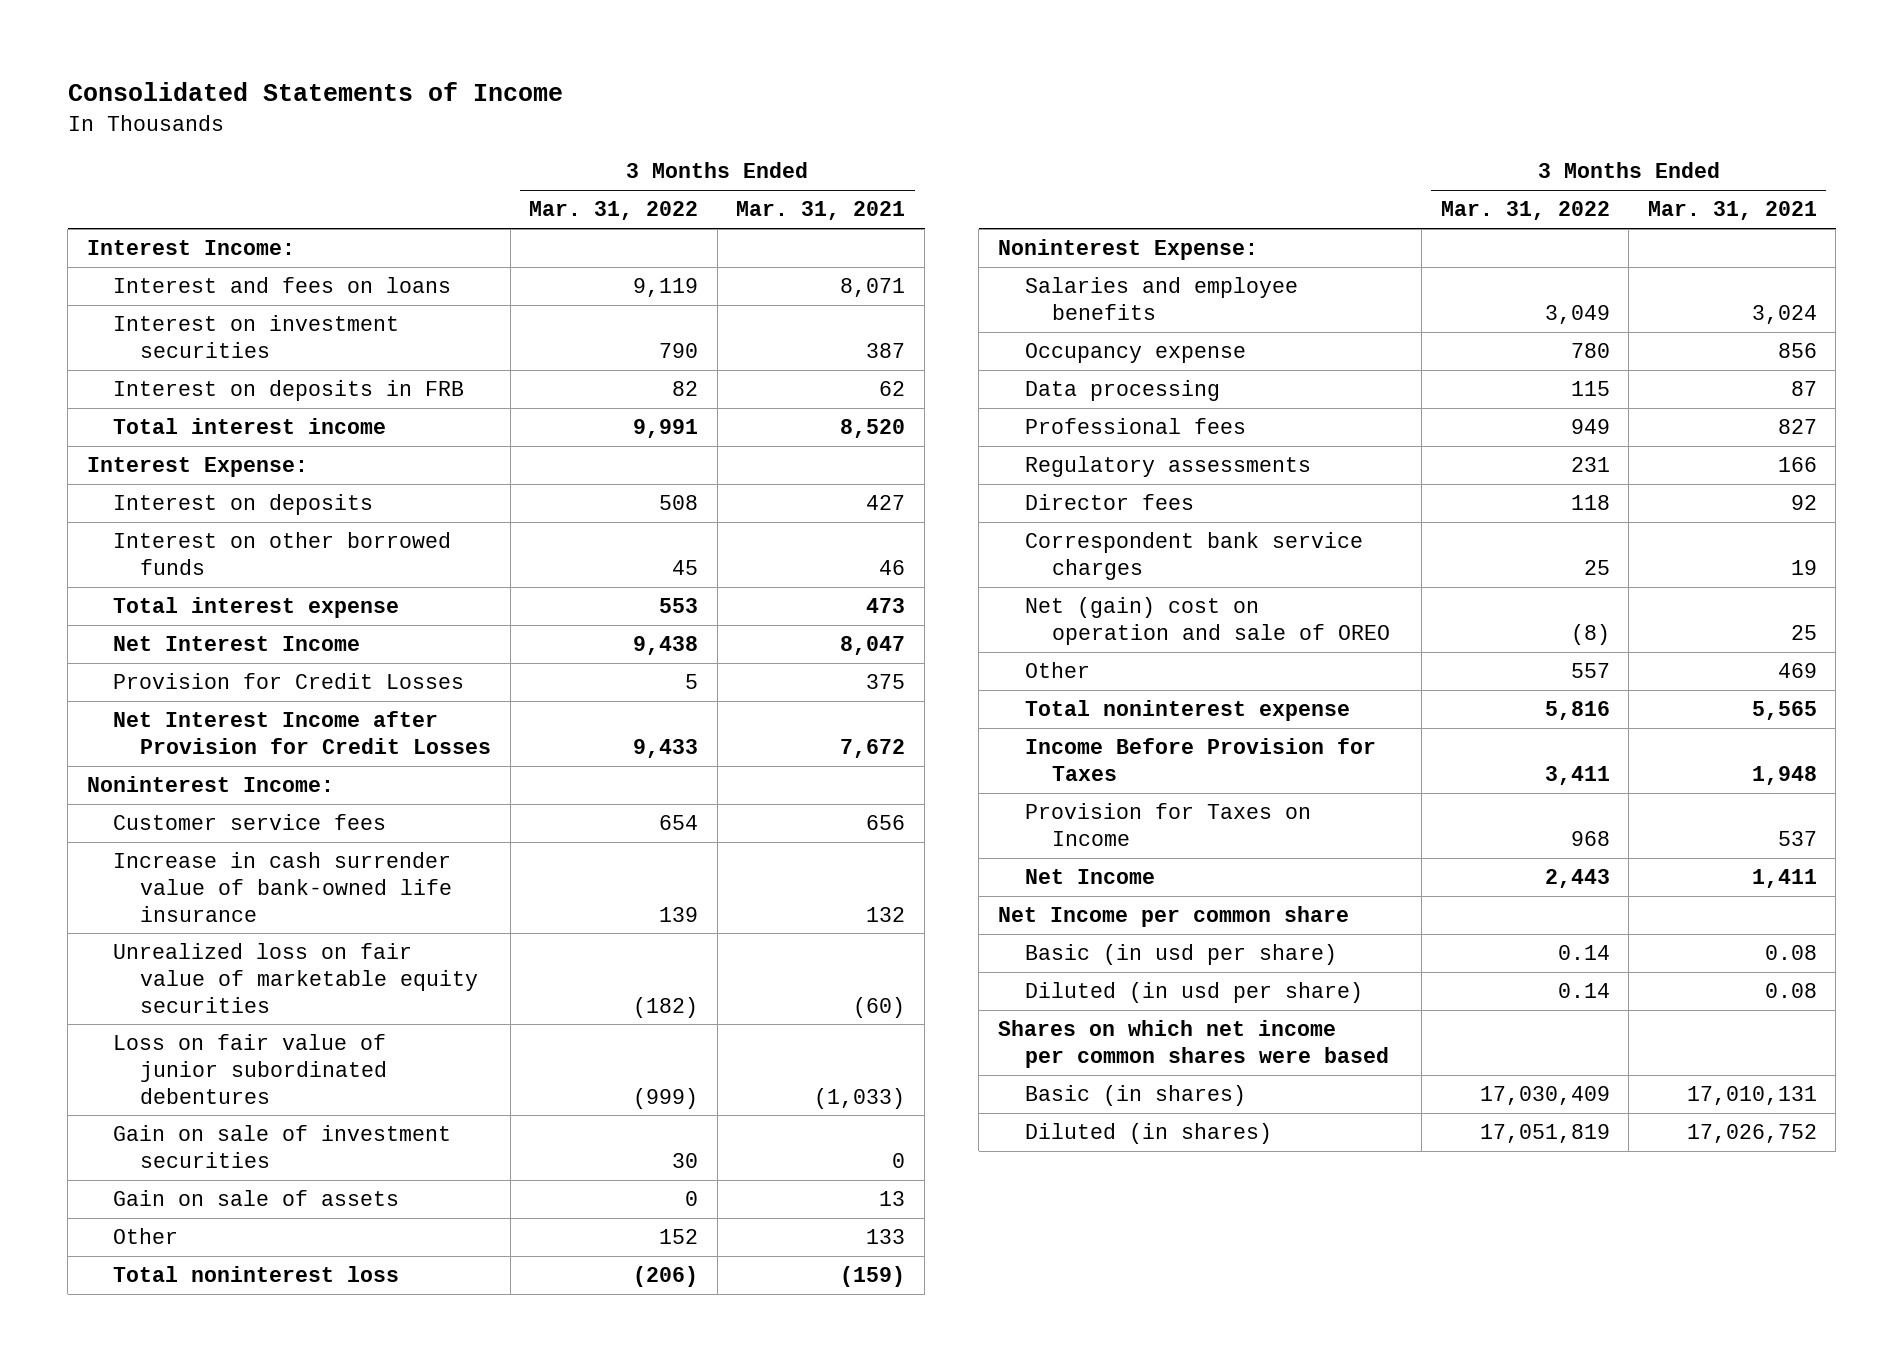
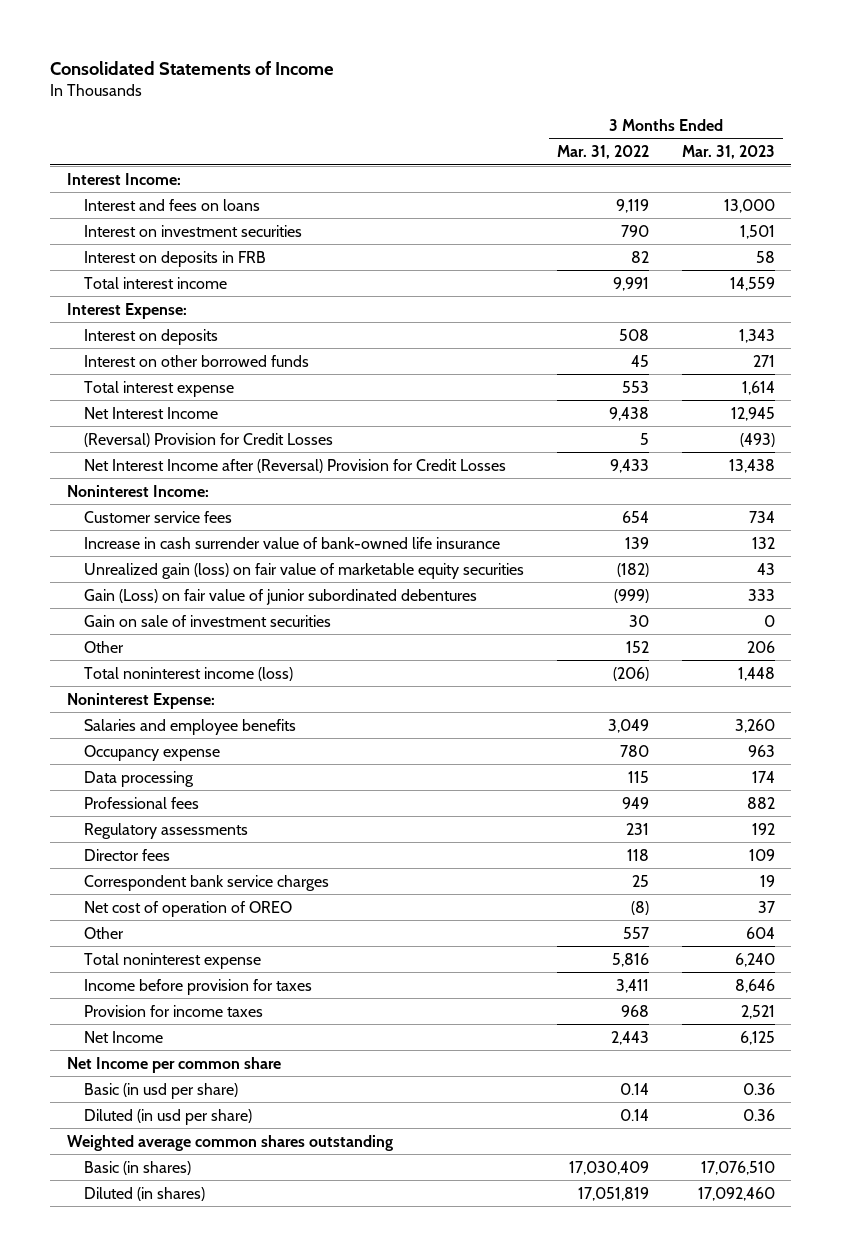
- | 3 Months Ended Mar. 31, 2022 | 3 Months Ended Mar. 31, 2021
+ | 3 Months Ended Mar. 31, 2022 | 3 Months Ended Mar. 31, 2023
- Provision for Credit Losses | 5 | 375
- Net Interest Income after Provision for Credit Losses | 9,433 | 7,672
+ (Reversal) Provision for Credit Losses | 5 | (493)
+ Net Interest Income after (Reversal) Provision for Credit Losses | 9,433 | 13,438
- Unrealized loss on fair value of marketable equity securities | (182) | (60)
- Loss on fair value of junior subordinated debentures | (999) | (1,033)
+ Unrealized gain (loss) on fair value of marketable equity securities | (182) | 43
+ Gain (Loss) on fair value of junior subordinated debentures | (999) | 333
- Gain on sale of assets | 0 | 13
- Total noninterest loss | (206) | (159)
+ Total noninterest income (loss) | (206) | 1,448
- Net (gain) cost on operation and sale of OREO | (8) | 25
+ Net cost of operation of OREO | (8) | 37
- Income Before Provision for Taxes | 3,411 | 1,948
- Provision for Taxes on Income | 968 | 537
+ Income before provision for taxes | 3,411 | 8,646
+ Provision for income taxes | 968 | 2,521
- Shares on which net income per common shares were based
+ Weighted average common shares outstanding

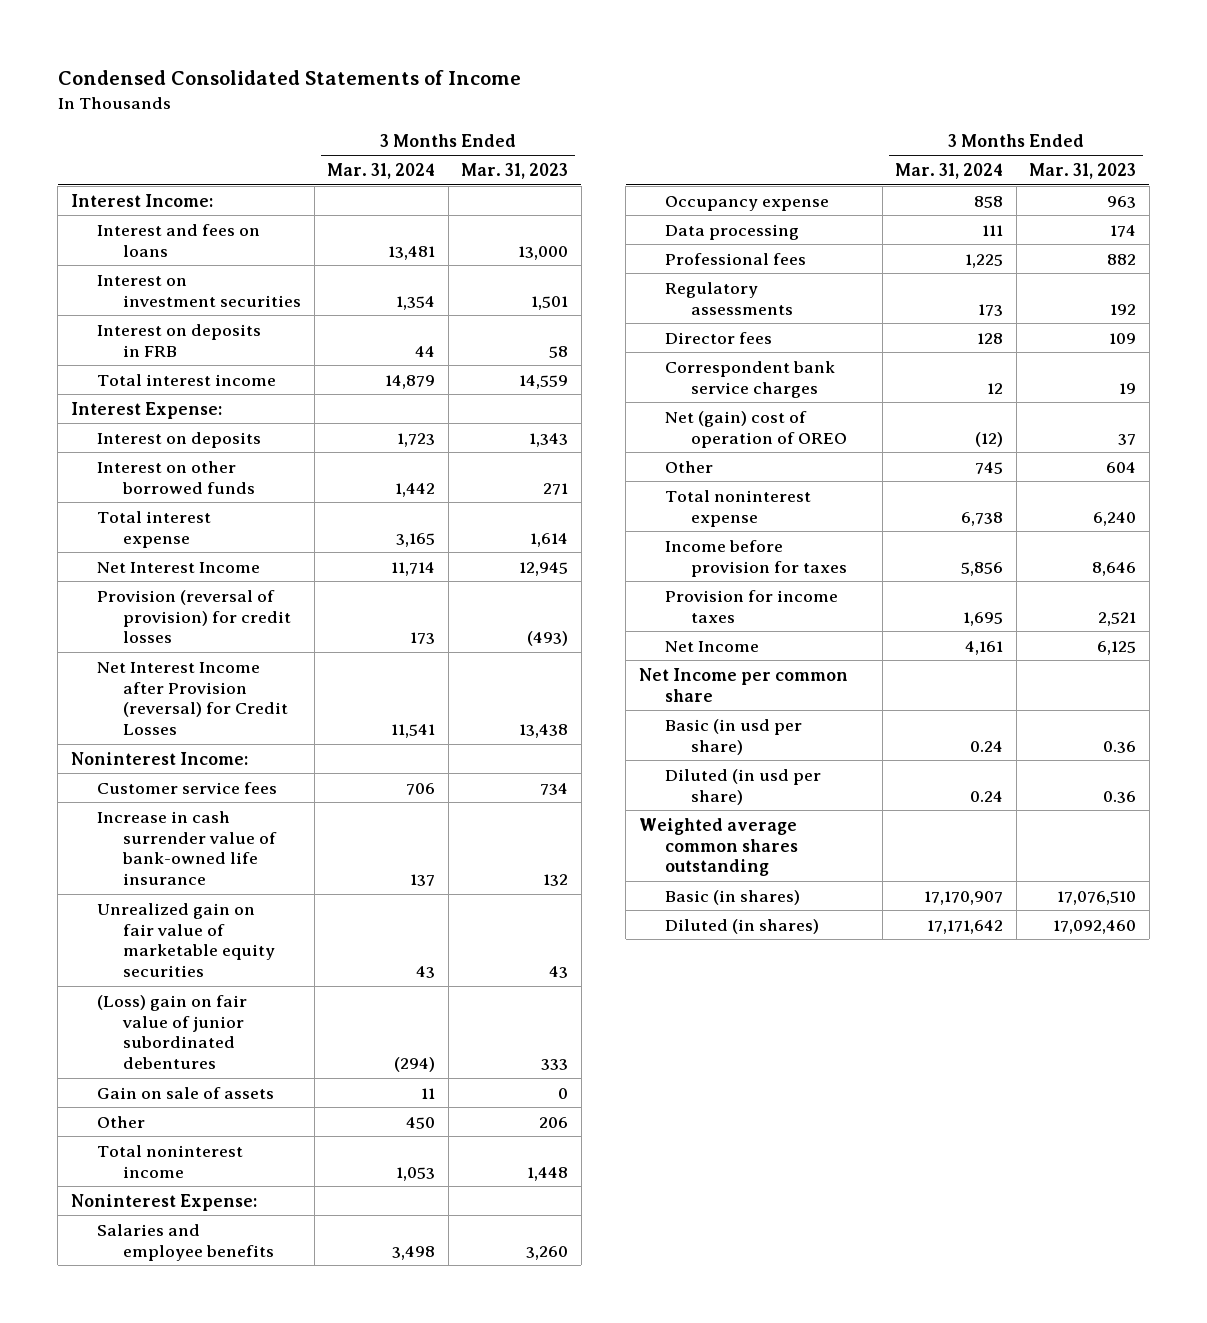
- Consolidated Statements of Income
+ Condensed Consolidated Statements of Income
- | 3 Months Ended Mar. 31, 2022 | 3 Months Ended Mar. 31, 2023
+ | 3 Months Ended Mar. 31, 2024 | 3 Months Ended Mar. 31, 2023
- (Reversal) Provision for Credit Losses | 5 | (493)
- Net Interest Income after (Reversal) Provision for Credit Losses | 9,433 | 13,438
+ Provision (reversal of provision) for credit losses | 173 | (493)
+ Net Interest Income after Provision (reversal) for Credit Losses | 11,541 | 13,438
- Unrealized gain (loss) on fair value of marketable equity securities | (182) | 43
- Gain (Loss) on fair value of junior subordinated debentures | (999) | 333
- Gain on sale of investment securities | 30 | 0
+ Unrealized gain on fair value of marketable equity securities | 43 | 43
+ (Loss) gain on fair value of junior subordinated debentures | (294) | 333
+ Gain on sale of assets | 11 | 0
- Total noninterest income (loss) | (206) | 1,448
+ Total noninterest income | 1,053 | 1,448
- Net cost of operation of OREO | (8) | 37
+ Net (gain) cost of operation of OREO | (12) | 37

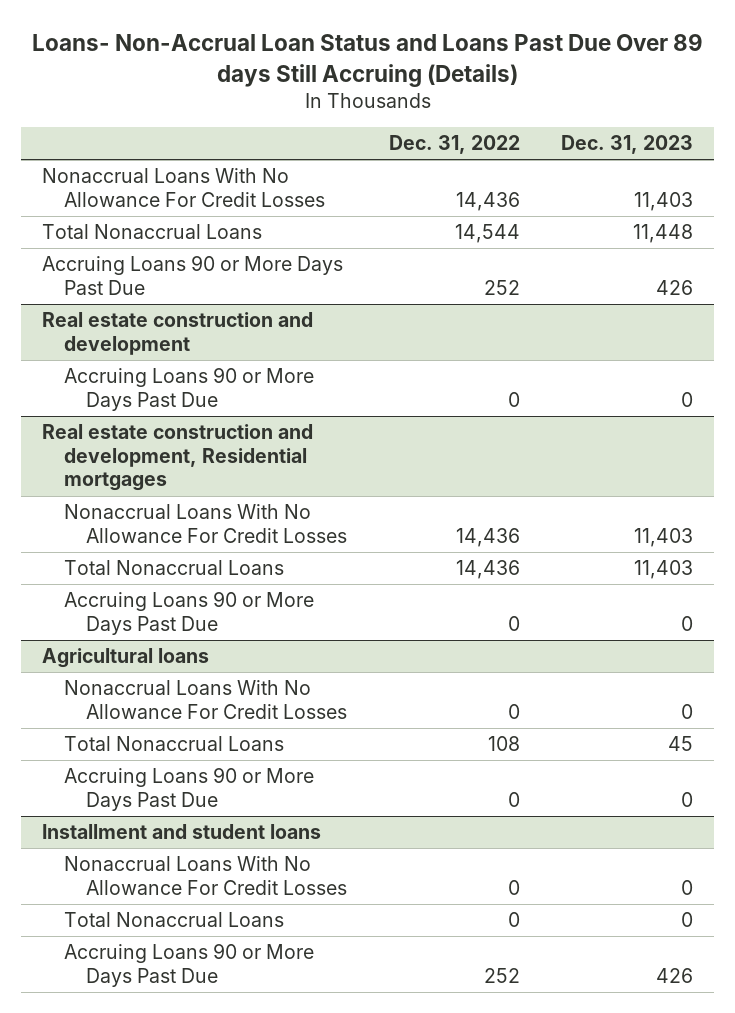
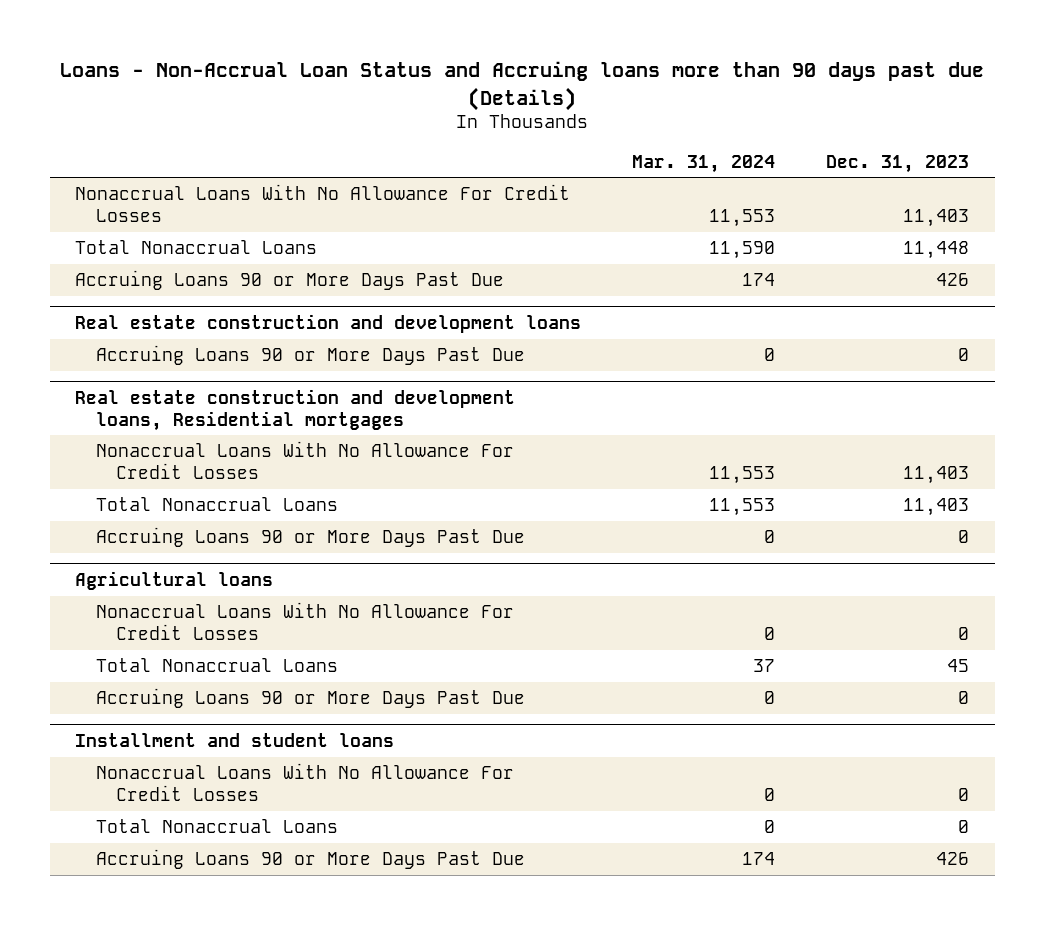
- Loans- Non-Accrual Loan Status and Loans Past Due Over 89 days Still Accruing (Details)
+ Loans - Non-Accrual Loan Status and Accruing loans more than 90 days past due (Details)
- | Dec. 31, 2022 | Dec. 31, 2023
+ | Mar. 31, 2024 | Dec. 31, 2023
- Real estate construction and development
+ Real estate construction and development loans
- Real estate construction and development, Residential mortgages
+ Real estate construction and development loans, Residential mortgages

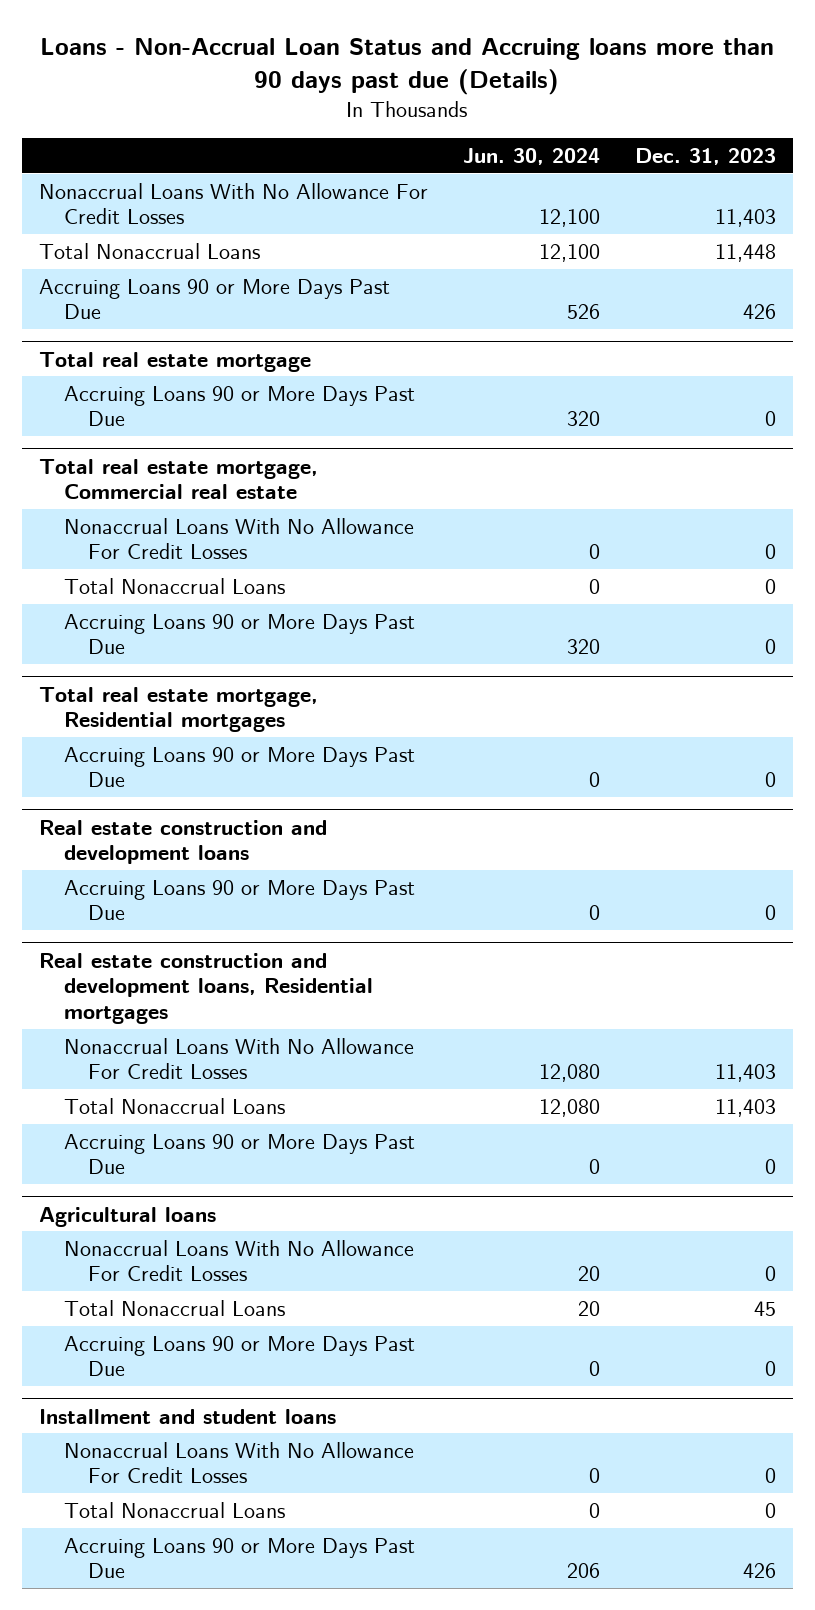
- | Mar. 31, 2024 | Dec. 31, 2023
+ | Jun. 30, 2024 | Dec. 31, 2023
+ Total real estate mortgage
+ Accruing Loans 90 or More Days Past Due | 320 | 0
+ Total real estate mortgage, Commercial real estate
+ Nonaccrual Loans With No Allowance For Credit Losses | 0 | 0
+ Total Nonaccrual Loans | 0 | 0
+ Accruing Loans 90 or More Days Past Due | 320 | 0
+ Total real estate mortgage, Residential mortgages
+ Accruing Loans 90 or More Days Past Due | 0 | 0

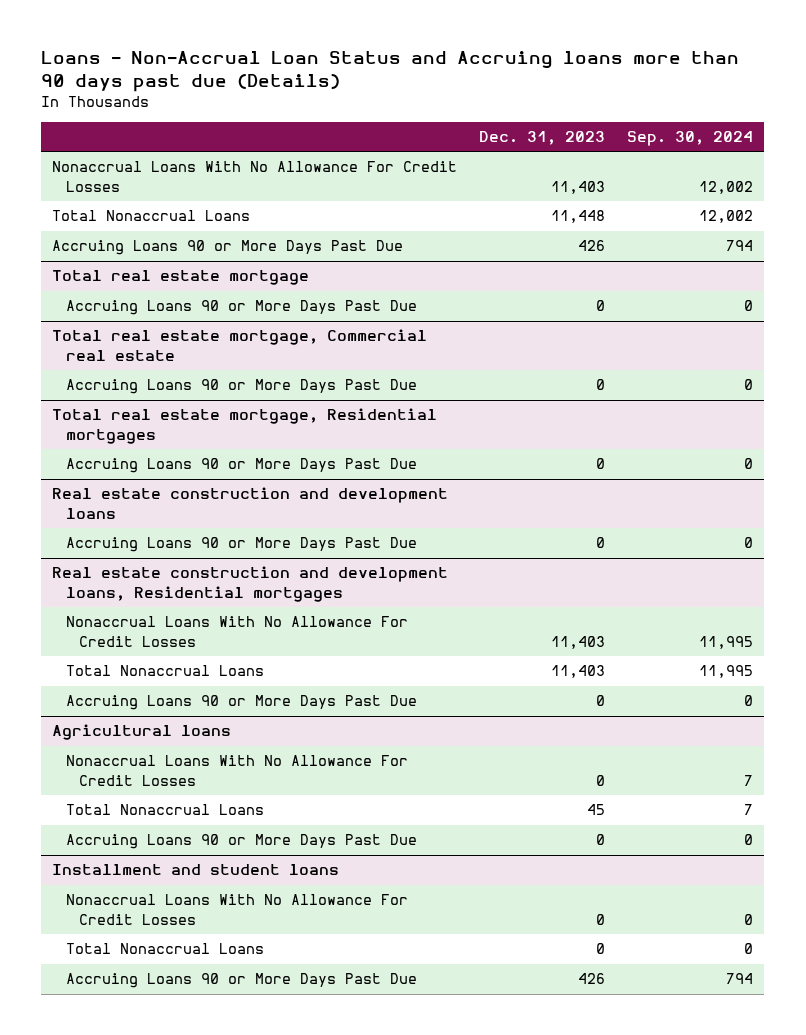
- | Jun. 30, 2024 | Dec. 31, 2023
+ | Dec. 31, 2023 | Sep. 30, 2024
@ Total real estate mortgage, Commercial real estate
- Nonaccrual Loans With No Allowance For Credit Losses | 0 | 0
- Total Nonaccrual Loans | 0 | 0

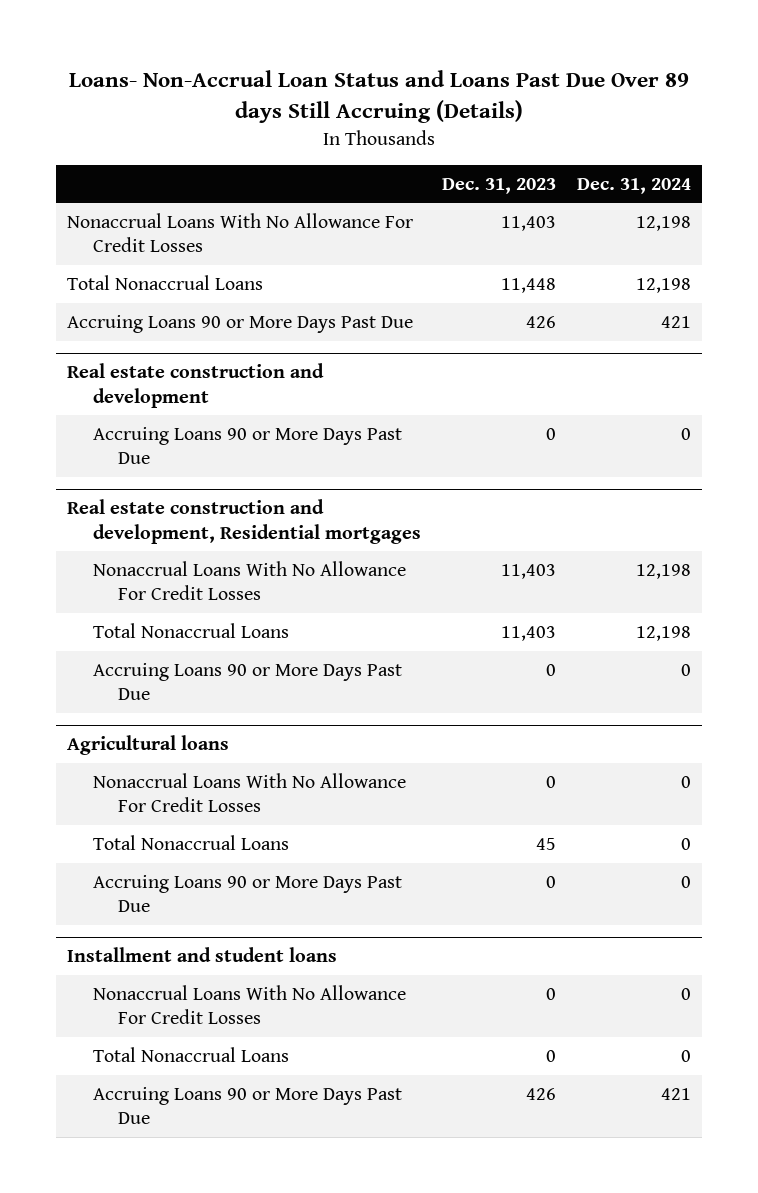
- Loans - Non-Accrual Loan Status and Accruing loans more than 90 days past due (Details)
+ Loans- Non-Accrual Loan Status and Loans Past Due Over 89 days Still Accruing (Details)
- | Dec. 31, 2023 | Sep. 30, 2024
+ | Dec. 31, 2023 | Dec. 31, 2024
- Total real estate mortgage
- Accruing Loans 90 or More Days Past Due | 0 | 0
- Total real estate mortgage, Commercial real estate
- Accruing Loans 90 or More Days Past Due | 0 | 0
- Total real estate mortgage, Residential mortgages
- Accruing Loans 90 or More Days Past Due | 0 | 0
- Real estate construction and development loans
+ Real estate construction and development
- Real estate construction and development loans, Residential mortgages
+ Real estate construction and development, Residential mortgages

